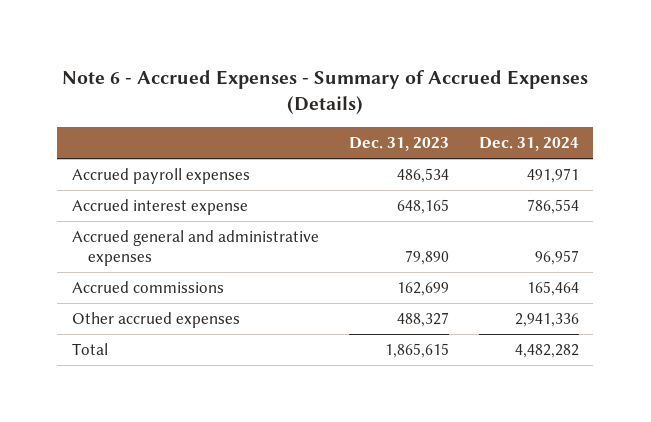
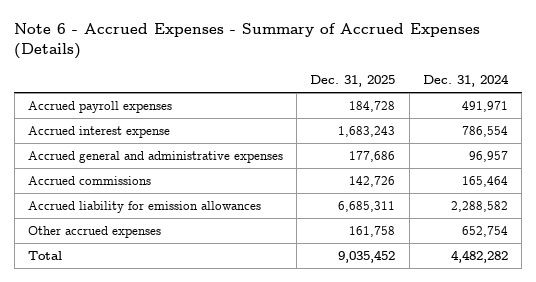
- | Dec. 31, 2023 | Dec. 31, 2024
+ | Dec. 31, 2025 | Dec. 31, 2024
- Other accrued expenses | 488,327 | 2,941,336
+ Accrued liability for emission allowances | 6,685,311 | 2,288,582
+ Other accrued expenses | 161,758 | 652,754

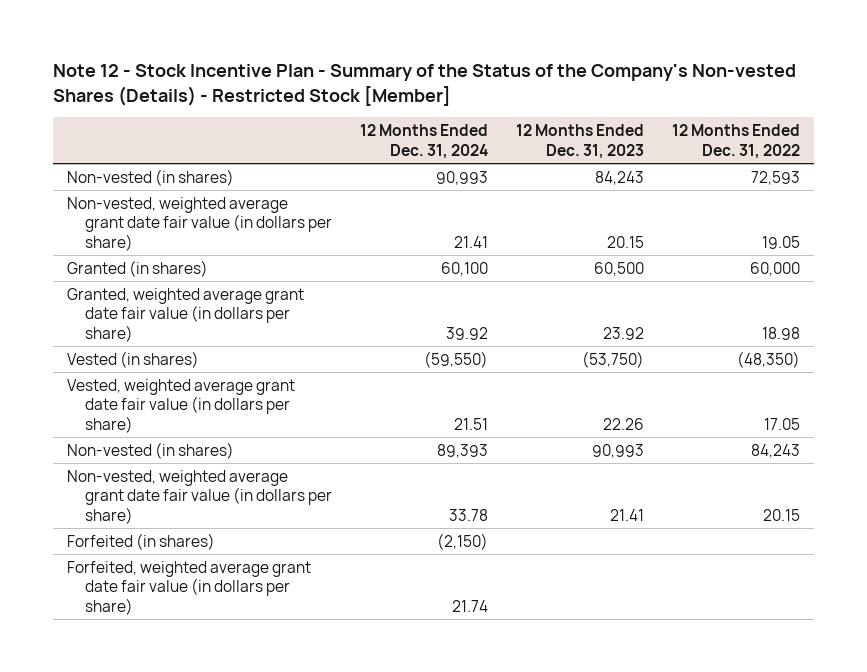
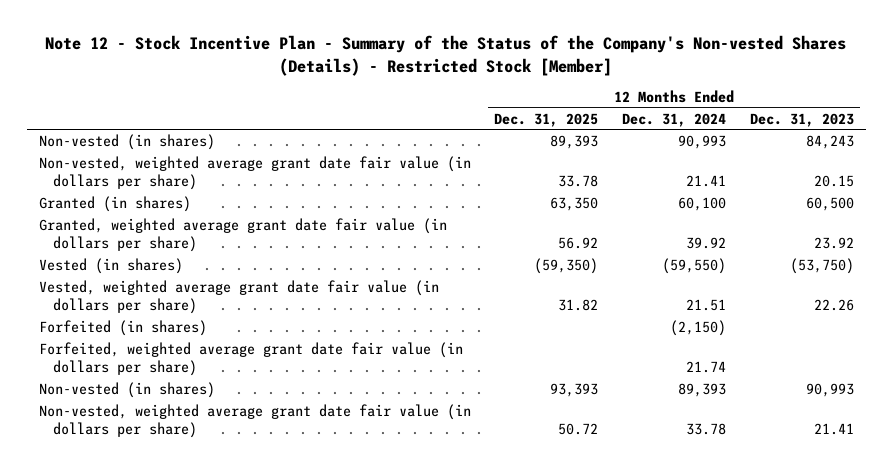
- | 12 Months Ended Dec. 31, 2024 | 12 Months Ended Dec. 31, 2023 | 12 Months Ended Dec. 31, 2022
+ | 12 Months Ended Dec. 31, 2025 | 12 Months Ended Dec. 31, 2024 | 12 Months Ended Dec. 31, 2023
moved down: Non-vested (in shares) | 93,393 | 89,393 | 90,993
moved down: Non-vested, weighted average grant date fair value (in dollars per share) | 50.72 | 33.78 | 21.41

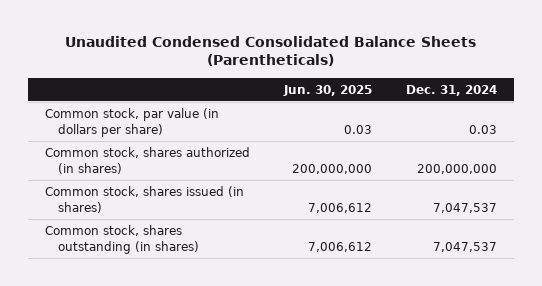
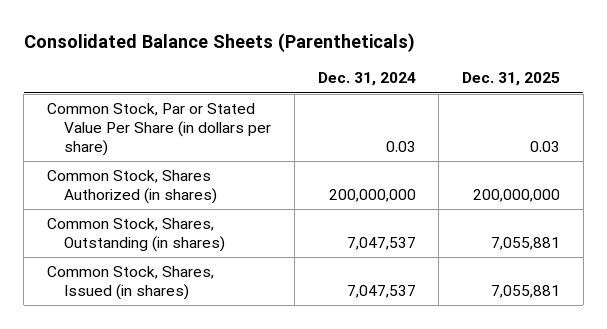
- Unaudited Condensed Consolidated Balance Sheets (Parentheticals)
+ Consolidated Balance Sheets (Parentheticals)
- | Jun. 30, 2025 | Dec. 31, 2024
+ | Dec. 31, 2024 | Dec. 31, 2025
- Common stock, par value (in dollars per share) | 0.03 | 0.03
- Common stock, shares authorized (in shares) | 200,000,000 | 200,000,000
- Common stock, shares issued (in shares) | 7,006,612 | 7,047,537
- Common stock, shares outstanding (in shares) | 7,006,612 | 7,047,537
+ Common Stock, Par or Stated Value Per Share (in dollars per share) | 0.03 | 0.03
+ Common Stock, Shares Authorized (in shares) | 200,000,000 | 200,000,000
+ Common Stock, Shares, Outstanding (in shares) | 7,047,537 | 7,055,881
+ Common Stock, Shares, Issued (in shares) | 7,047,537 | 7,055,881

